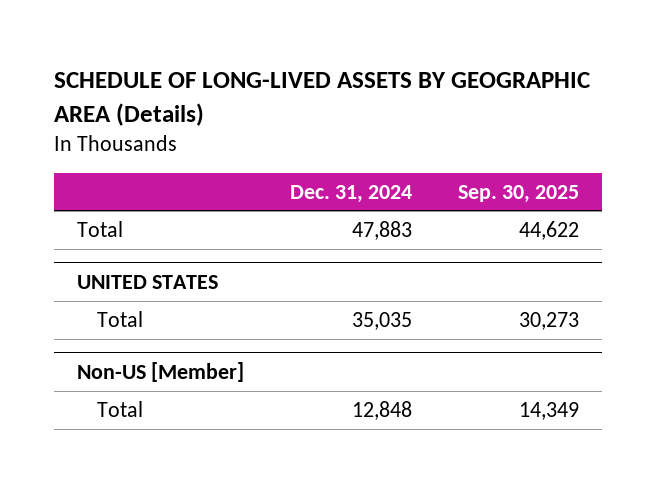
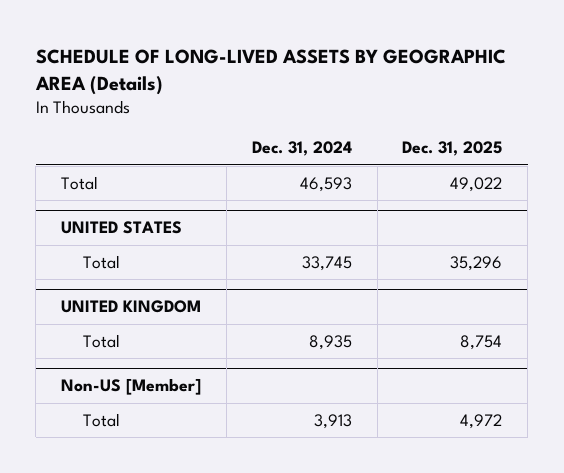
- | Dec. 31, 2024 | Sep. 30, 2025
+ | Dec. 31, 2024 | Dec. 31, 2025
- Total | 47,883 | 44,622
+ Total | 46,593 | 49,022
@ UNITED STATES
- Total | 35,035 | 30,273
+ Total | 33,745 | 35,296
+ UNITED KINGDOM
+ Total | 8,935 | 8,754
@ Non-US [Member]
- Total | 12,848 | 14,349
+ Total | 3,913 | 4,972

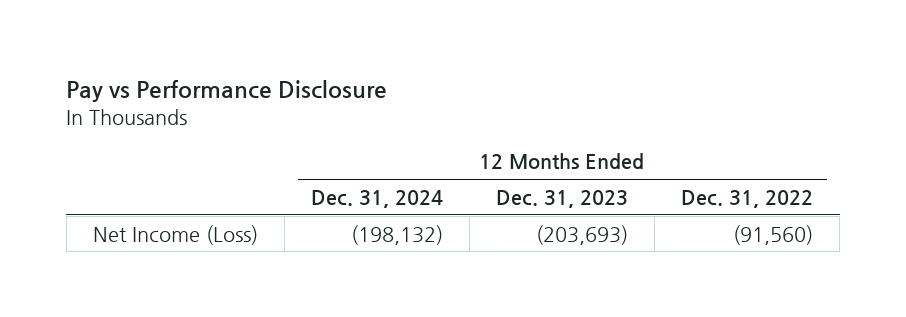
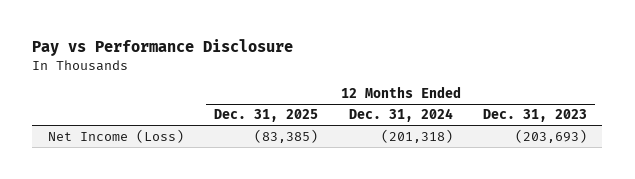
- | 12 Months Ended Dec. 31, 2024 | 12 Months Ended Dec. 31, 2023 | 12 Months Ended Dec. 31, 2022
+ | 12 Months Ended Dec. 31, 2025 | 12 Months Ended Dec. 31, 2024 | 12 Months Ended Dec. 31, 2023
- Net Income (Loss) | (198,132) | (203,693) | (91,560)
+ Net Income (Loss) | (83,385) | (201,318) | (203,693)

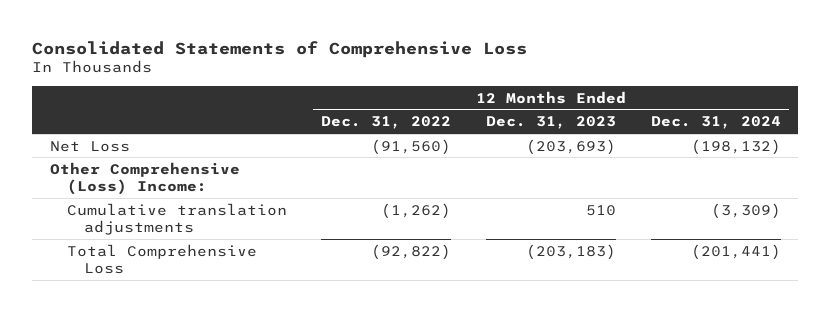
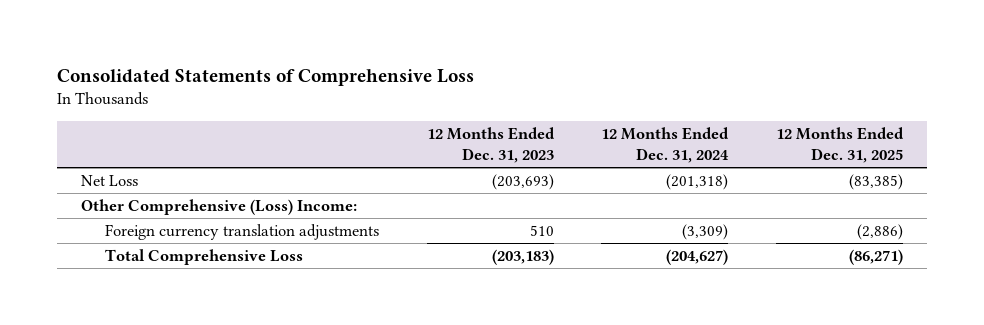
- | 12 Months Ended Dec. 31, 2022 | 12 Months Ended Dec. 31, 2023 | 12 Months Ended Dec. 31, 2024
+ | 12 Months Ended Dec. 31, 2023 | 12 Months Ended Dec. 31, 2024 | 12 Months Ended Dec. 31, 2025
- Net Loss | (91,560) | (203,693) | (198,132)
+ Net Loss | (203,693) | (201,318) | (83,385)
- Cumulative translation adjustments | (1,262) | 510 | (3,309)
- Total Comprehensive Loss | (92,822) | (203,183) | (201,441)
+ Foreign currency translation adjustments | 510 | (3,309) | (2,886)
+ Total Comprehensive Loss | (203,183) | (204,627) | (86,271)

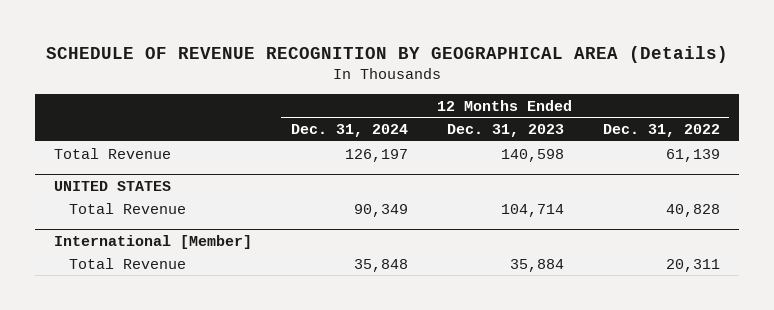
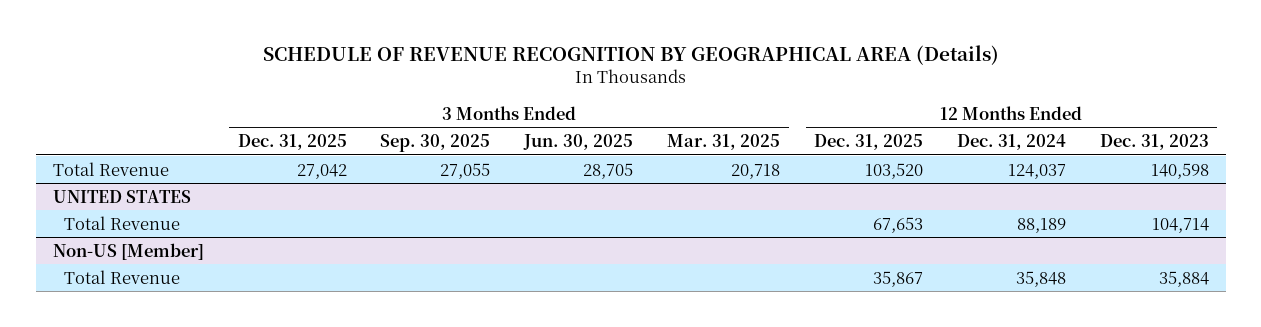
- | 12 Months Ended Dec. 31, 2024 | 12 Months Ended Dec. 31, 2023 | 12 Months Ended Dec. 31, 2022
+ | 3 Months Ended Dec. 31, 2025 | 3 Months Ended Sep. 30, 2025 | 3 Months Ended Jun. 30, 2025 | 3 Months Ended Mar. 31, 2025 | 12 Months Ended Dec. 31, 2025 | 12 Months Ended Dec. 31, 2024 | 12 Months Ended Dec. 31, 2023
- Total Revenue | 126,197 | 140,598 | 61,139
+ Total Revenue | 27,042 | 27,055 | 28,705 | 20,718 | 103,520 | 124,037 | 140,598
@ UNITED STATES
- Total Revenue | 90,349 | 104,714 | 40,828
- International [Member]
@ UNITED STATES
+ Total Revenue | | | | | 67,653 | 88,189 | 104,714
+ Non-US [Member]

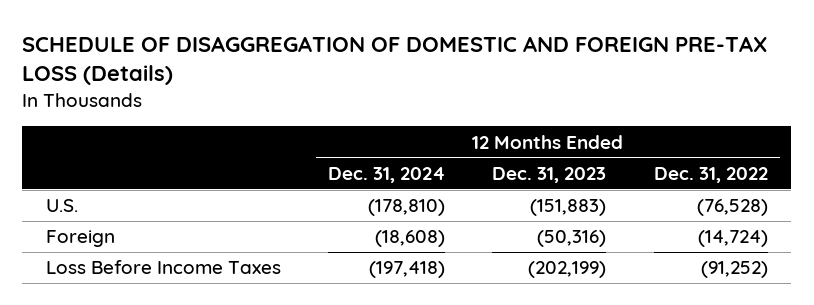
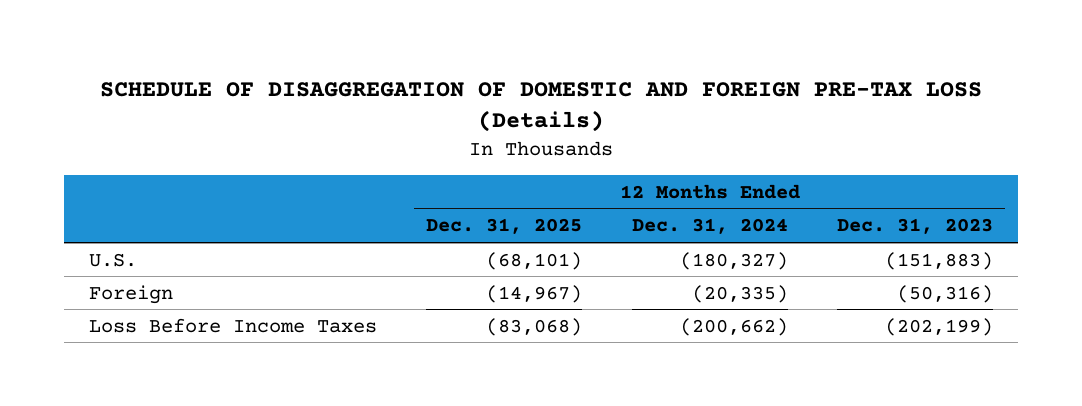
- | 12 Months Ended Dec. 31, 2024 | 12 Months Ended Dec. 31, 2023 | 12 Months Ended Dec. 31, 2022
+ | 12 Months Ended Dec. 31, 2025 | 12 Months Ended Dec. 31, 2024 | 12 Months Ended Dec. 31, 2023
- U.S. | (178,810) | (151,883) | (76,528)
- Foreign | (18,608) | (50,316) | (14,724)
- Loss Before Income Taxes | (197,418) | (202,199) | (91,252)
+ U.S. | (68,101) | (180,327) | (151,883)
+ Foreign | (14,967) | (20,335) | (50,316)
+ Loss Before Income Taxes | (83,068) | (200,662) | (202,199)

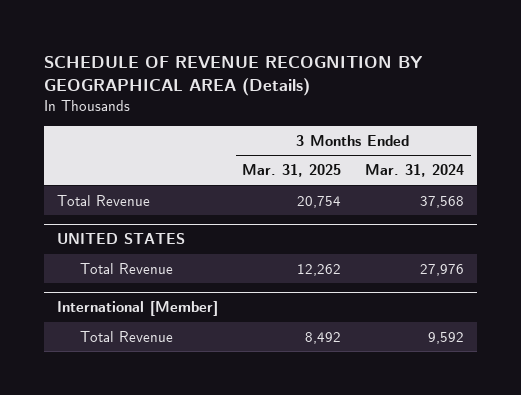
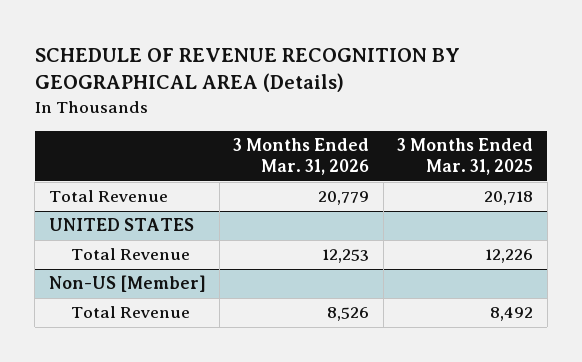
- | 3 Months Ended Mar. 31, 2025 | 3 Months Ended Mar. 31, 2024
+ | 3 Months Ended Mar. 31, 2026 | 3 Months Ended Mar. 31, 2025
- Total Revenue | 20,754 | 37,568
+ Total Revenue | 20,779 | 20,718
@ UNITED STATES
- Total Revenue | 12,262 | 27,976
- International [Member]
@ UNITED STATES
+ Total Revenue | 12,253 | 12,226
+ Non-US [Member]

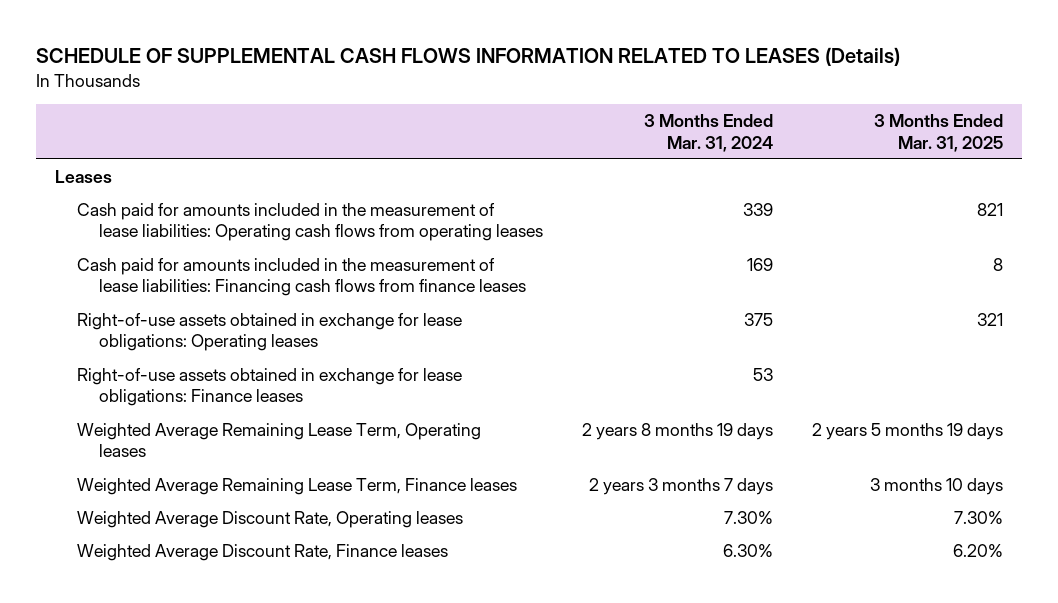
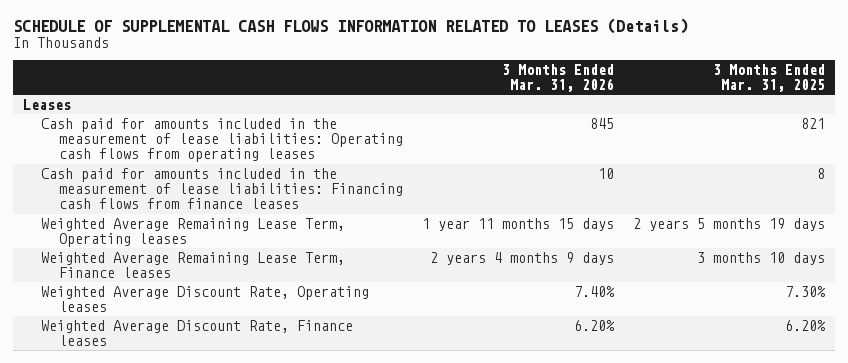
- | 3 Months Ended Mar. 31, 2024 | 3 Months Ended Mar. 31, 2025
+ | 3 Months Ended Mar. 31, 2026 | 3 Months Ended Mar. 31, 2025
- Right-of-use assets obtained in exchange for lease obligations: Operating leases | 375 | 321
- Right-of-use assets obtained in exchange for lease obligations: Finance leases | 53 |

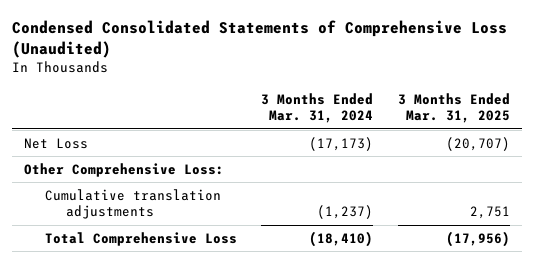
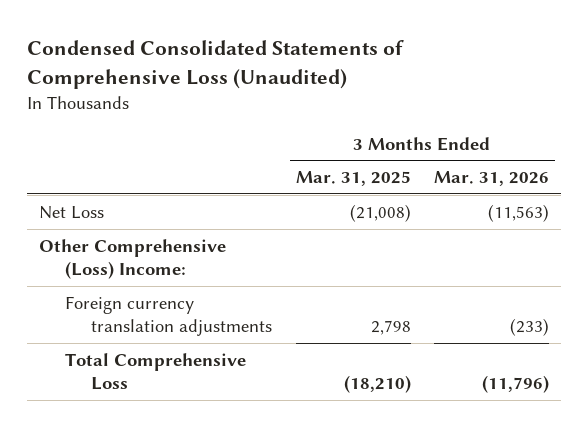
- | 3 Months Ended Mar. 31, 2024 | 3 Months Ended Mar. 31, 2025
+ | 3 Months Ended Mar. 31, 2025 | 3 Months Ended Mar. 31, 2026
- Net Loss | (17,173) | (20,707)
- Other Comprehensive Loss:
- Cumulative translation adjustments | (1,237) | 2,751
- Total Comprehensive Loss | (18,410) | (17,956)
+ Net Loss | (21,008) | (11,563)
+ Other Comprehensive (Loss) Income:
+ Foreign currency translation adjustments | 2,798 | (233)
+ Total Comprehensive Loss | (18,210) | (11,796)

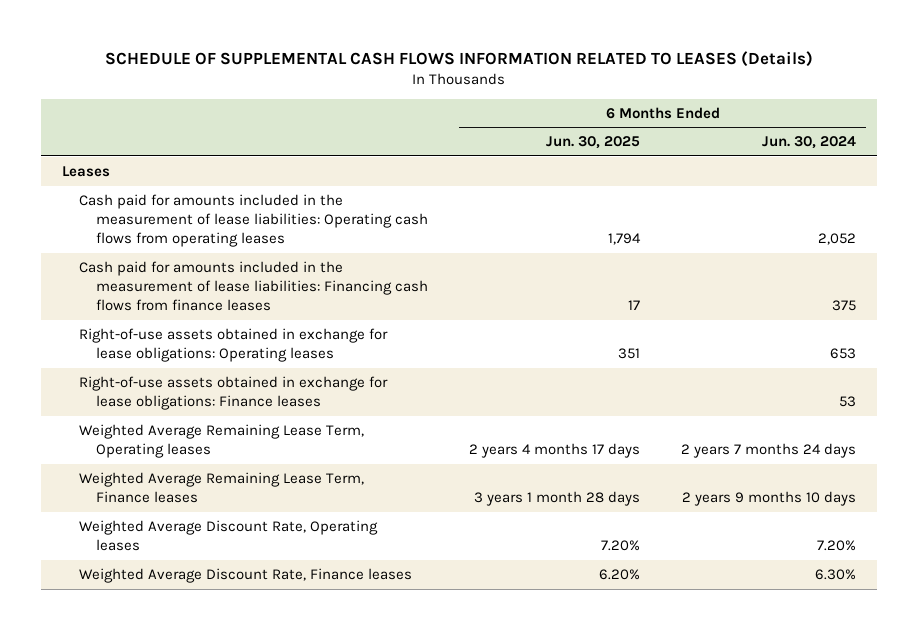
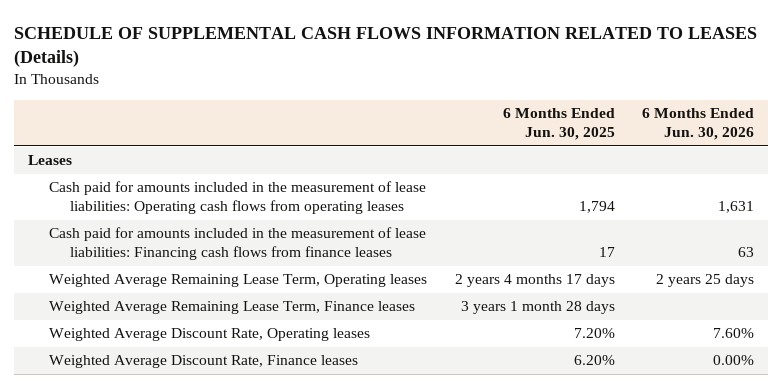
- | 6 Months Ended Jun. 30, 2025 | 6 Months Ended Jun. 30, 2024
+ | 6 Months Ended Jun. 30, 2025 | 6 Months Ended Jun. 30, 2026
- Right-of-use assets obtained in exchange for lease obligations: Operating leases | 351 | 653
- Right-of-use assets obtained in exchange for lease obligations: Finance leases | | 53

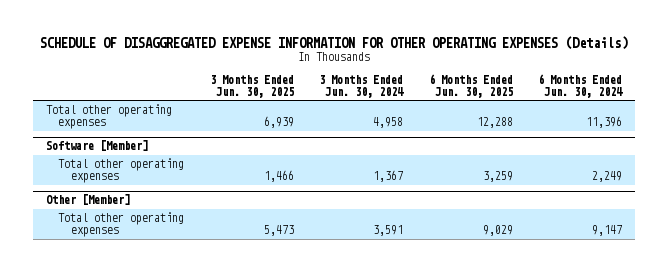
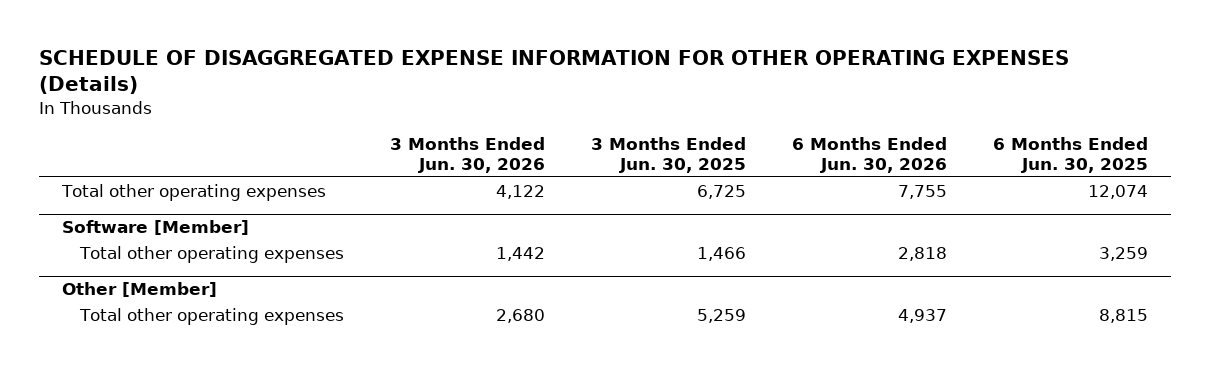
- | 3 Months Ended Jun. 30, 2025 | 3 Months Ended Jun. 30, 2024 | 6 Months Ended Jun. 30, 2025 | 6 Months Ended Jun. 30, 2024
+ | 3 Months Ended Jun. 30, 2026 | 3 Months Ended Jun. 30, 2025 | 6 Months Ended Jun. 30, 2026 | 6 Months Ended Jun. 30, 2025
- Total other operating expenses | 6,939 | 4,958 | 12,288 | 11,396
+ Total other operating expenses | 4,122 | 6,725 | 7,755 | 12,074
@ Other [Member]
- Total other operating expenses | 5,473 | 3,591 | 9,029 | 9,147
+ Total other operating expenses | 2,680 | 5,259 | 4,937 | 8,815

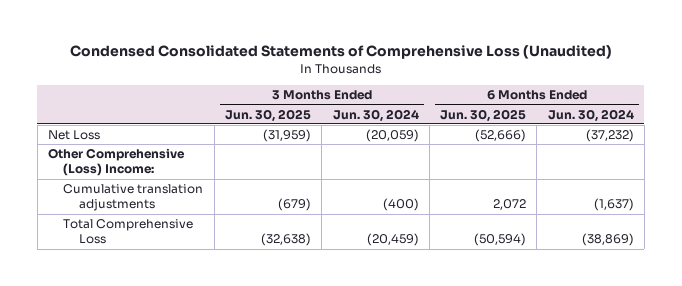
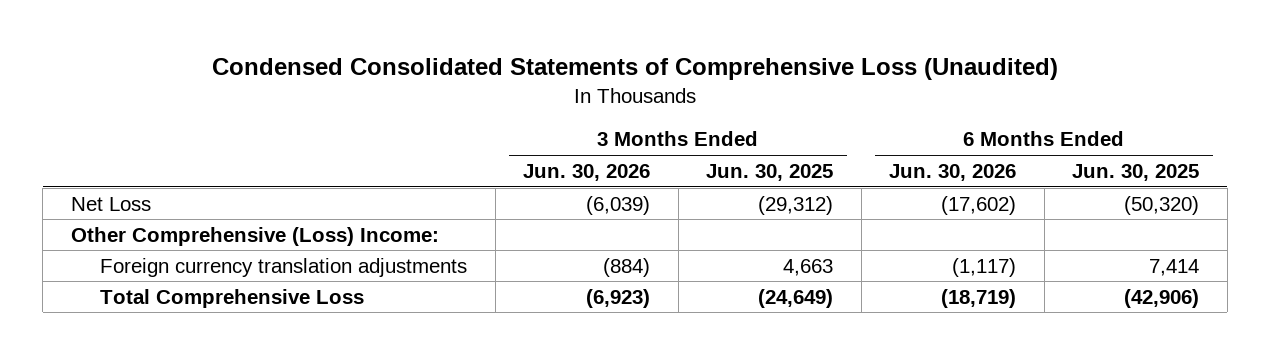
- | 3 Months Ended Jun. 30, 2025 | 3 Months Ended Jun. 30, 2024 | 6 Months Ended Jun. 30, 2025 | 6 Months Ended Jun. 30, 2024
+ | 3 Months Ended Jun. 30, 2026 | 3 Months Ended Jun. 30, 2025 | 6 Months Ended Jun. 30, 2026 | 6 Months Ended Jun. 30, 2025
- Net Loss | (31,959) | (20,059) | (52,666) | (37,232)
+ Net Loss | (6,039) | (29,312) | (17,602) | (50,320)
- Cumulative translation adjustments | (679) | (400) | 2,072 | (1,637)
- Total Comprehensive Loss | (32,638) | (20,459) | (50,594) | (38,869)
+ Foreign currency translation adjustments | (884) | 4,663 | (1,117) | 7,414
+ Total Comprehensive Loss | (6,923) | (24,649) | (18,719) | (42,906)

